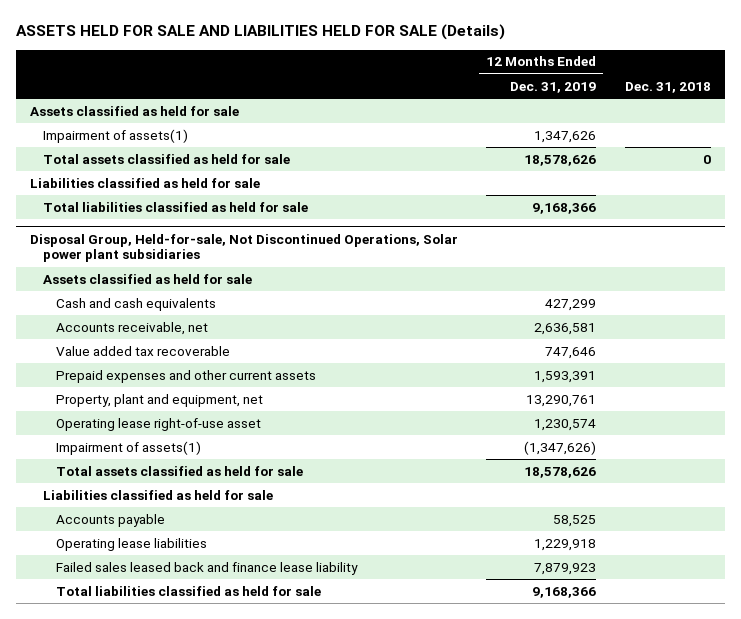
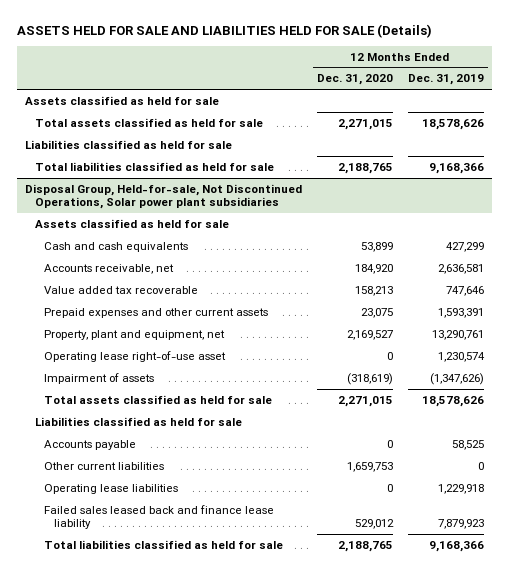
- | 12 Months Ended Dec. 31, 2019 | Dec. 31, 2018
+ | 12 Months Ended Dec. 31, 2020 | 12 Months Ended Dec. 31, 2019
- Impairment of assets(1) | 1,347,626 |
@ Disposal Group, Held-for-sale, Not Discontinued Operations, Solar power plant subsidiaries
- Impairment of assets(1) | (1,347,626) |
+ Impairment of assets | (318,619) | (1,347,626)
+ Other current liabilities | 1,659,753 | 0

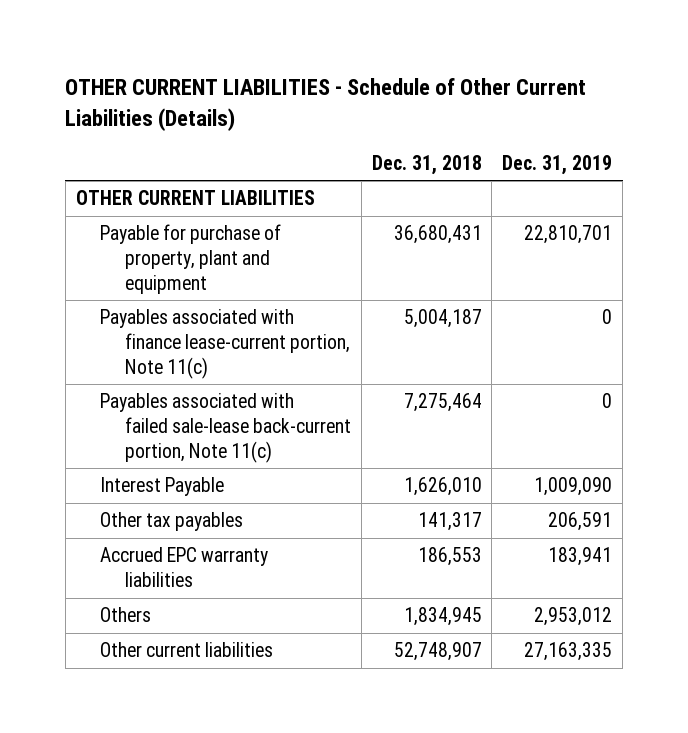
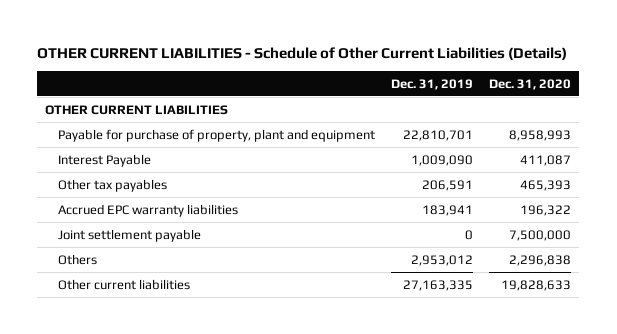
- | Dec. 31, 2018 | Dec. 31, 2019
+ | Dec. 31, 2019 | Dec. 31, 2020
- Payables associated with finance lease-current portion, Note 11(c) | 5,004,187 | 0
- Payables associated with failed sale-lease back-current portion, Note 11(c) | 7,275,464 | 0
+ Joint settlement payable | 0 | 7,500,000

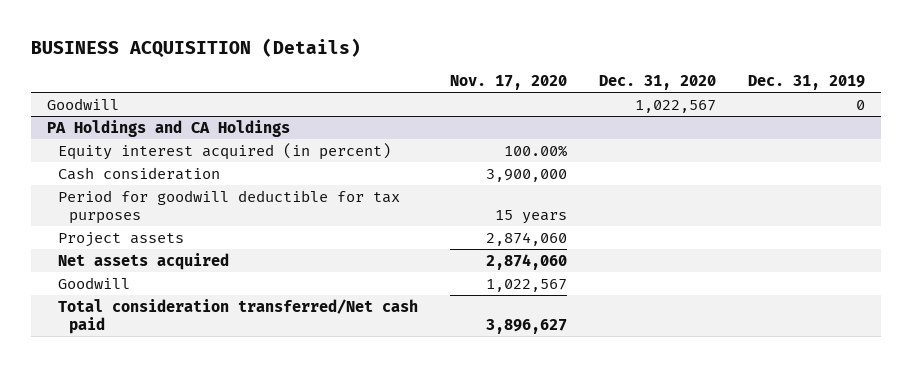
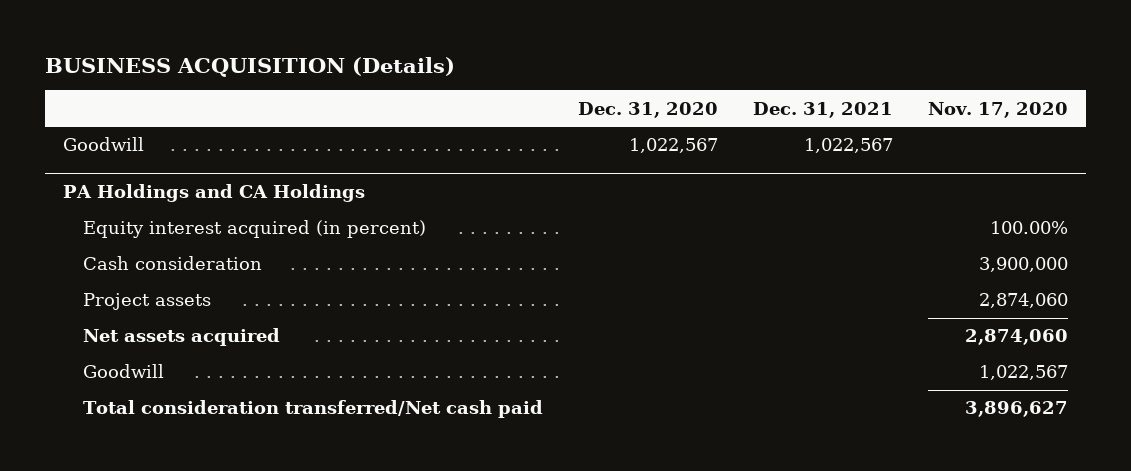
- | Nov. 17, 2020 | Dec. 31, 2020 | Dec. 31, 2019
+ | Dec. 31, 2020 | Dec. 31, 2021 | Nov. 17, 2020
@ PA Holdings and CA Holdings
- Period for goodwill deductible for tax purposes | 15 years | |

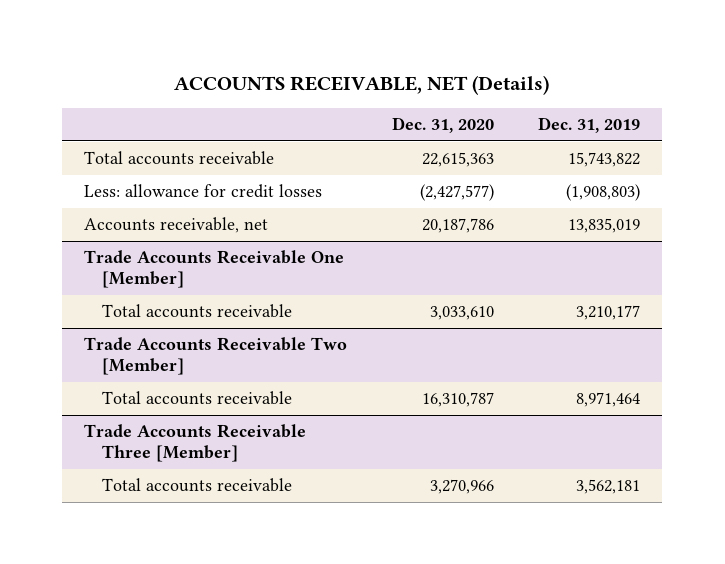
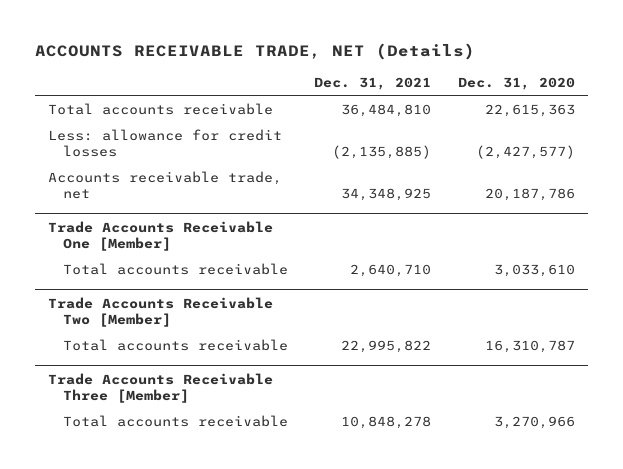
- ACCOUNTS RECEIVABLE, NET (Details)
+ ACCOUNTS RECEIVABLE TRADE, NET (Details)
- | Dec. 31, 2020 | Dec. 31, 2019
+ | Dec. 31, 2021 | Dec. 31, 2020
- Accounts receivable, net | 20,187,786 | 13,835,019
+ Accounts receivable trade, net | 34,348,925 | 20,187,786

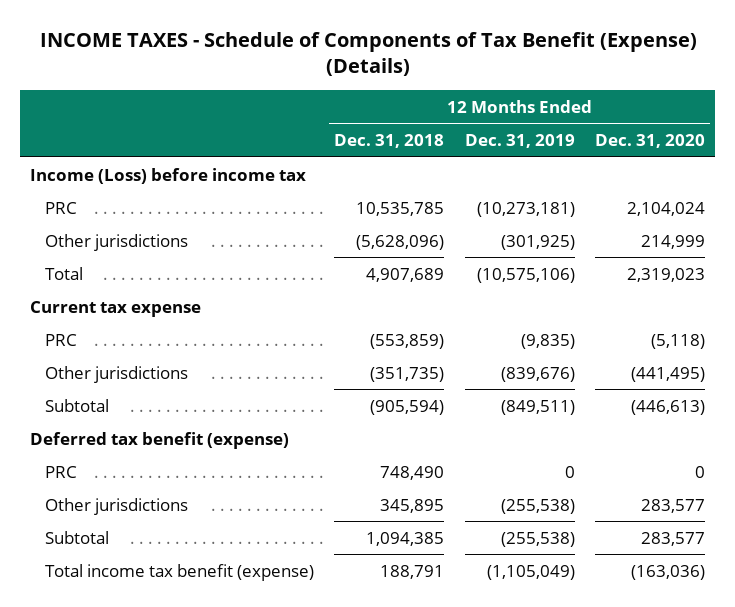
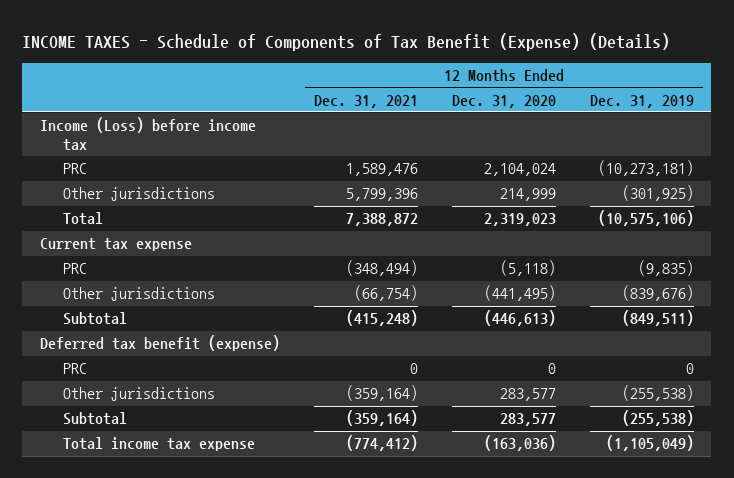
- | 12 Months Ended Dec. 31, 2018 | 12 Months Ended Dec. 31, 2019 | 12 Months Ended Dec. 31, 2020
+ | 12 Months Ended Dec. 31, 2021 | 12 Months Ended Dec. 31, 2020 | 12 Months Ended Dec. 31, 2019
- Total income tax benefit (expense) | 188,791 | (1,105,049) | (163,036)
+ Total income tax expense | (774,412) | (163,036) | (1,105,049)

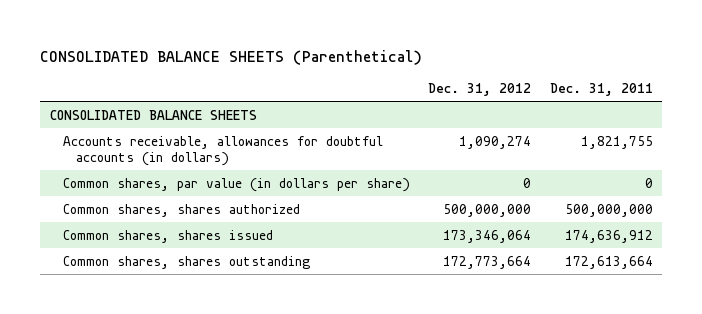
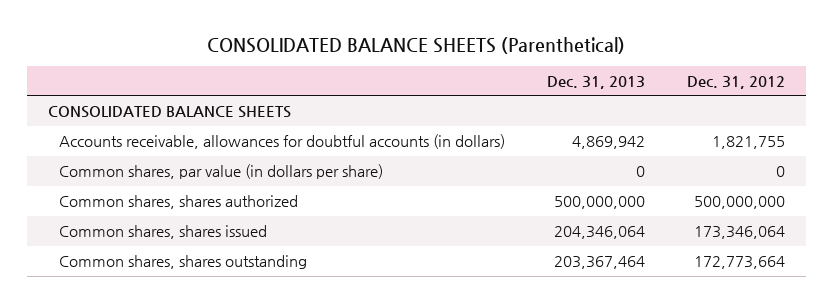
- | Dec. 31, 2012 | Dec. 31, 2011
+ | Dec. 31, 2013 | Dec. 31, 2012
- Accounts receivable, allowances for doubtful accounts (in dollars) | 1,090,274 | 1,821,755
+ Accounts receivable, allowances for doubtful accounts (in dollars) | 4,869,942 | 1,821,755

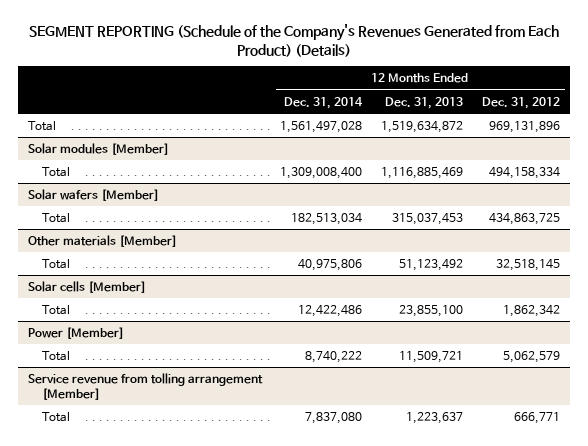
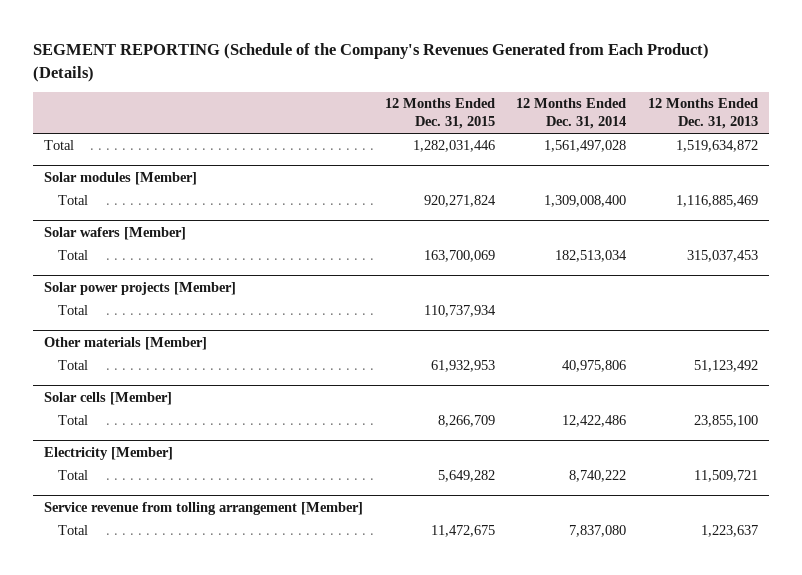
- | 12 Months Ended Dec. 31, 2014 | 12 Months Ended Dec. 31, 2013 | 12 Months Ended Dec. 31, 2012
+ | 12 Months Ended Dec. 31, 2015 | 12 Months Ended Dec. 31, 2014 | 12 Months Ended Dec. 31, 2013
+ Solar power projects [Member]
+ Total | 110,737,934 | |
- Power [Member]
+ Electricity [Member]

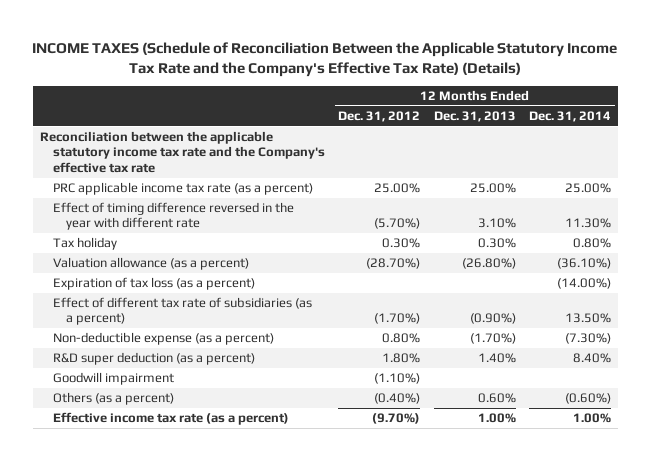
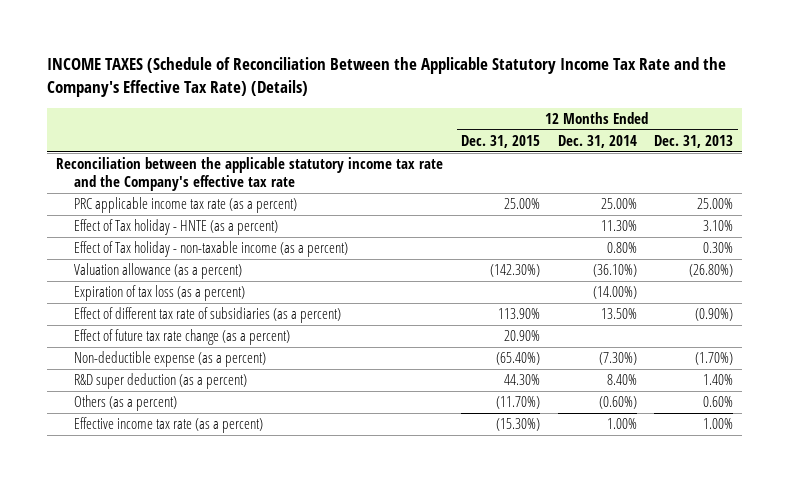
- | 12 Months Ended Dec. 31, 2012 | 12 Months Ended Dec. 31, 2013 | 12 Months Ended Dec. 31, 2014
+ | 12 Months Ended Dec. 31, 2015 | 12 Months Ended Dec. 31, 2014 | 12 Months Ended Dec. 31, 2013
- Effect of timing difference reversed in the year with different rate | (5.70%) | 3.10% | 11.30%
- Tax holiday | 0.30% | 0.30% | 0.80%
+ Effect of Tax holiday - HNTE (as a percent) | | 11.30% | 3.10%
+ Effect of Tax holiday - non-taxable income (as a percent) | | 0.80% | 0.30%
+ Effect of future tax rate change (as a percent) | 20.90% | |
- Goodwill impairment | (1.10%) | |

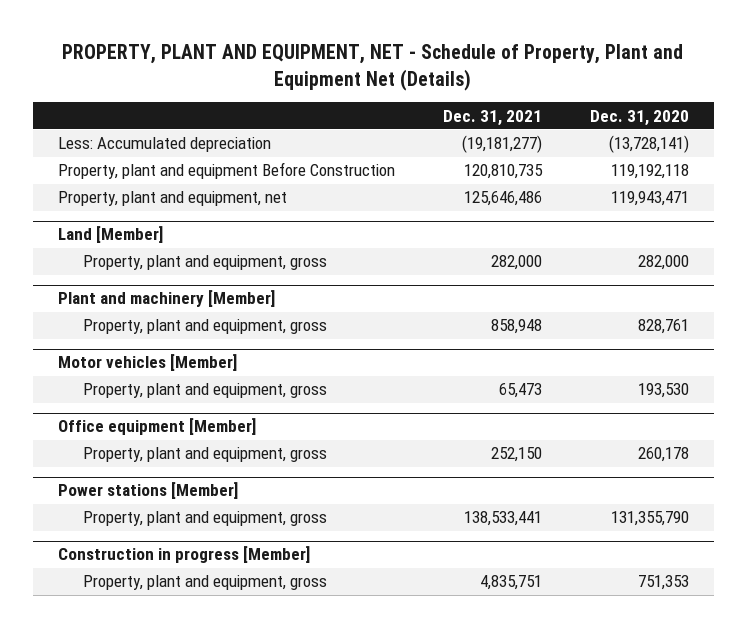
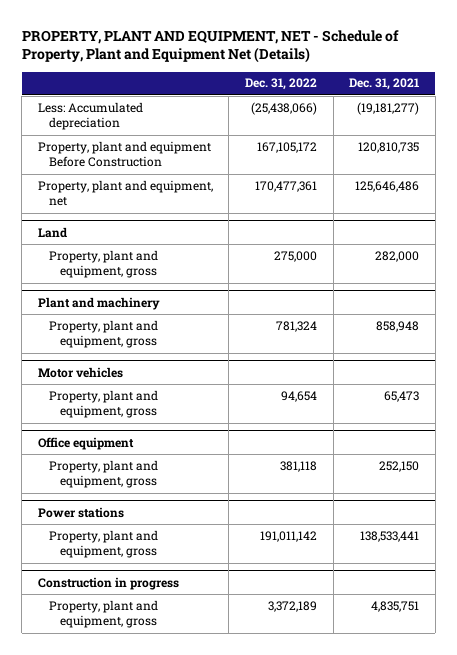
- | Dec. 31, 2021 | Dec. 31, 2020
+ | Dec. 31, 2022 | Dec. 31, 2021
- Land [Member]
+ Land
- Plant and machinery [Member]
+ Plant and machinery
- Motor vehicles [Member]
+ Motor vehicles
- Office equipment [Member]
+ Office equipment
- Power stations [Member]
+ Power stations
- Construction in progress [Member]
+ Construction in progress

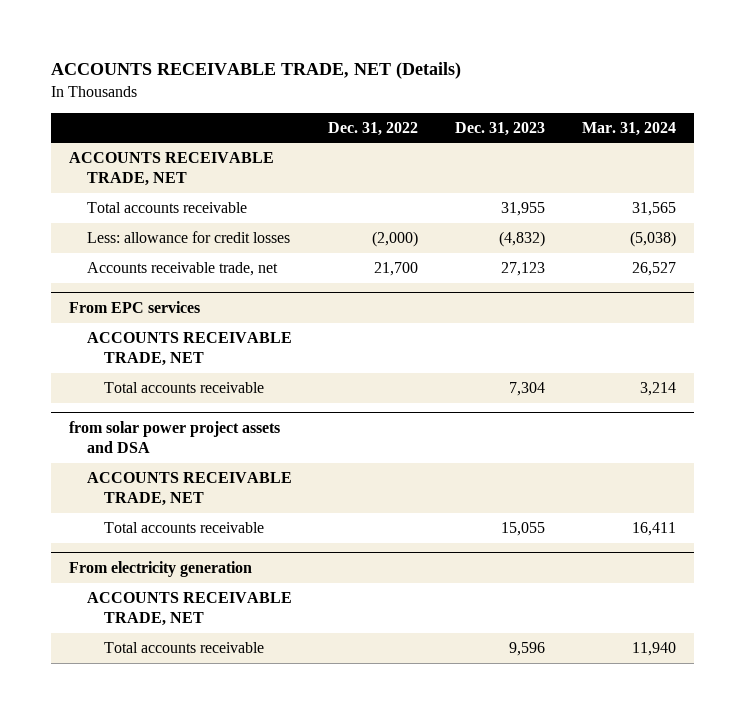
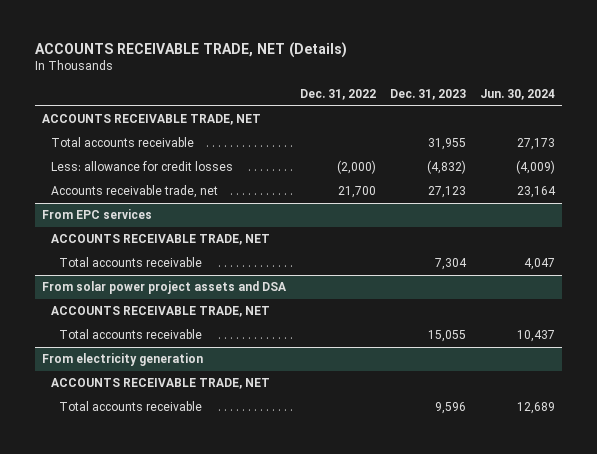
- | Dec. 31, 2022 | Dec. 31, 2023 | Mar. 31, 2024
+ | Dec. 31, 2022 | Dec. 31, 2023 | Jun. 30, 2024
- from solar power project assets and DSA
+ From solar power project assets and DSA

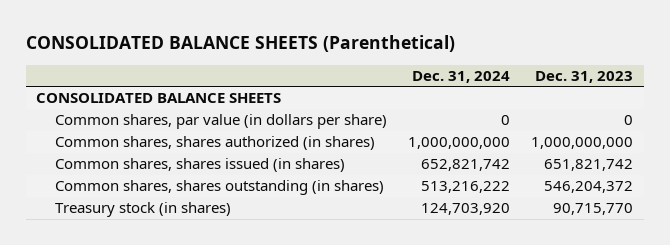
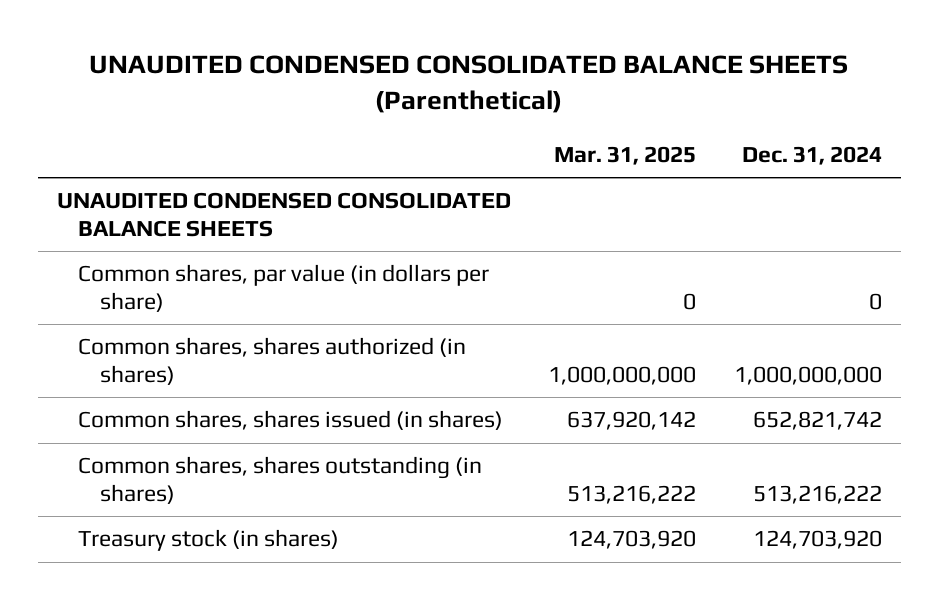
- CONSOLIDATED BALANCE SHEETS (Parenthetical)
+ UNAUDITED CONDENSED CONSOLIDATED BALANCE SHEETS (Parenthetical)
- | Dec. 31, 2024 | Dec. 31, 2023
+ | Mar. 31, 2025 | Dec. 31, 2024
- CONSOLIDATED BALANCE SHEETS
+ UNAUDITED CONDENSED CONSOLIDATED BALANCE SHEETS

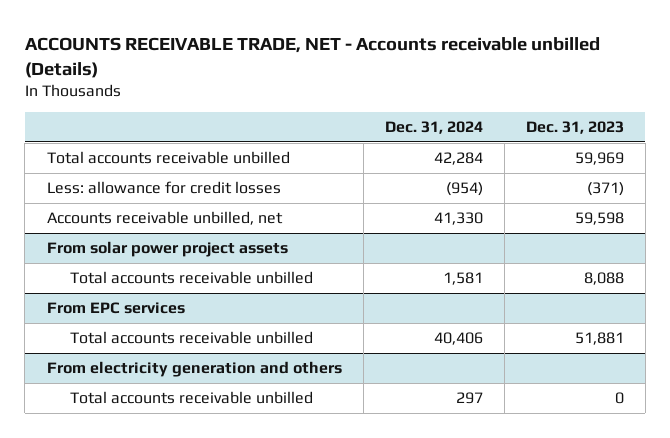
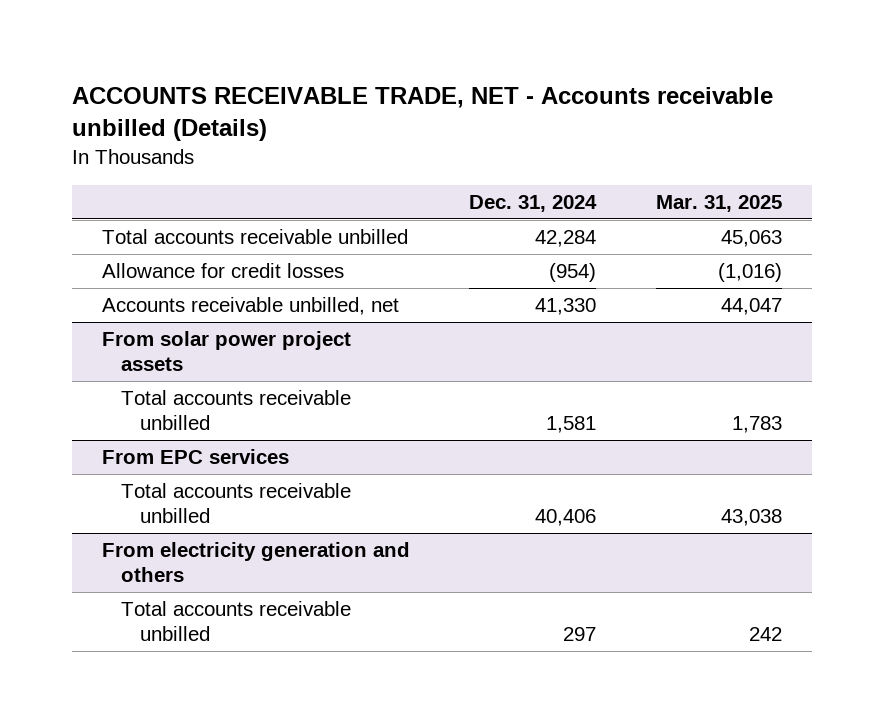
- | Dec. 31, 2024 | Dec. 31, 2023
+ | Dec. 31, 2024 | Mar. 31, 2025
- Less: allowance for credit losses | (954) | (371)
+ Allowance for credit losses | (954) | (1,016)

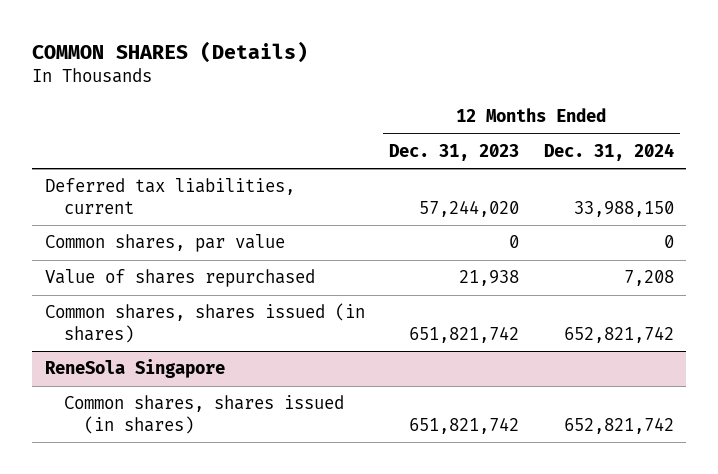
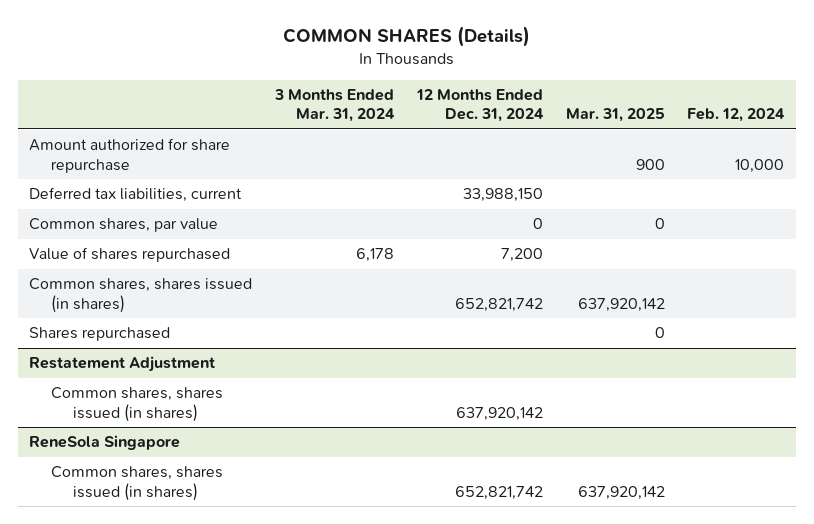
- | 12 Months Ended Dec. 31, 2023 | 12 Months Ended Dec. 31, 2024
+ | 3 Months Ended Mar. 31, 2024 | 12 Months Ended Dec. 31, 2024 | Mar. 31, 2025 | Feb. 12, 2024
+ Amount authorized for share repurchase | | | 900 | 10,000
- Value of shares repurchased | 21,938 | 7,208
+ Value of shares repurchased | 6,178 | 7,200 | |
+ Shares repurchased | | | 0 |
+ Restatement Adjustment
+ Common shares, shares issued (in shares) | | 637,920,142 | |

